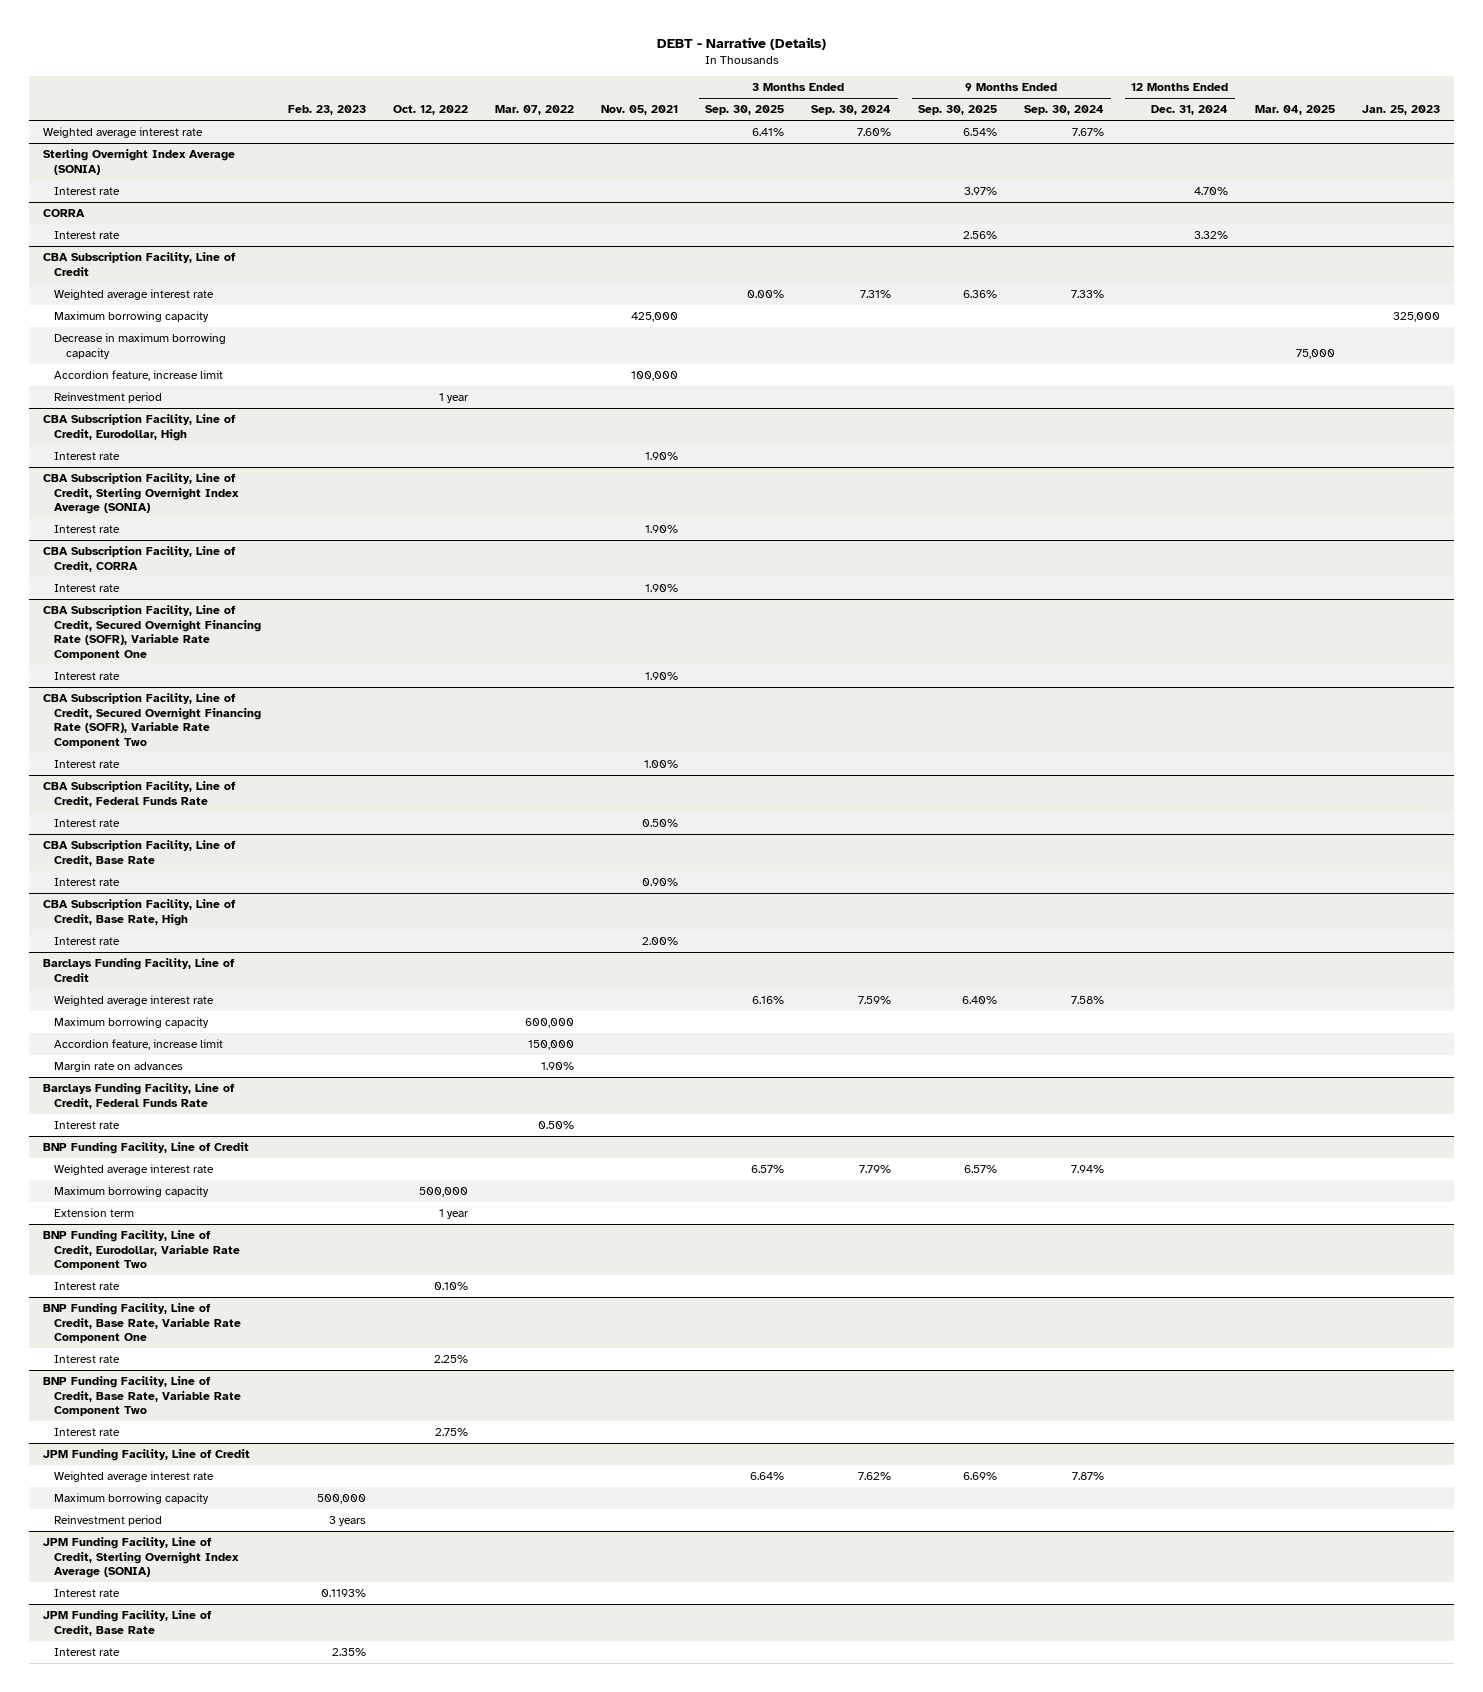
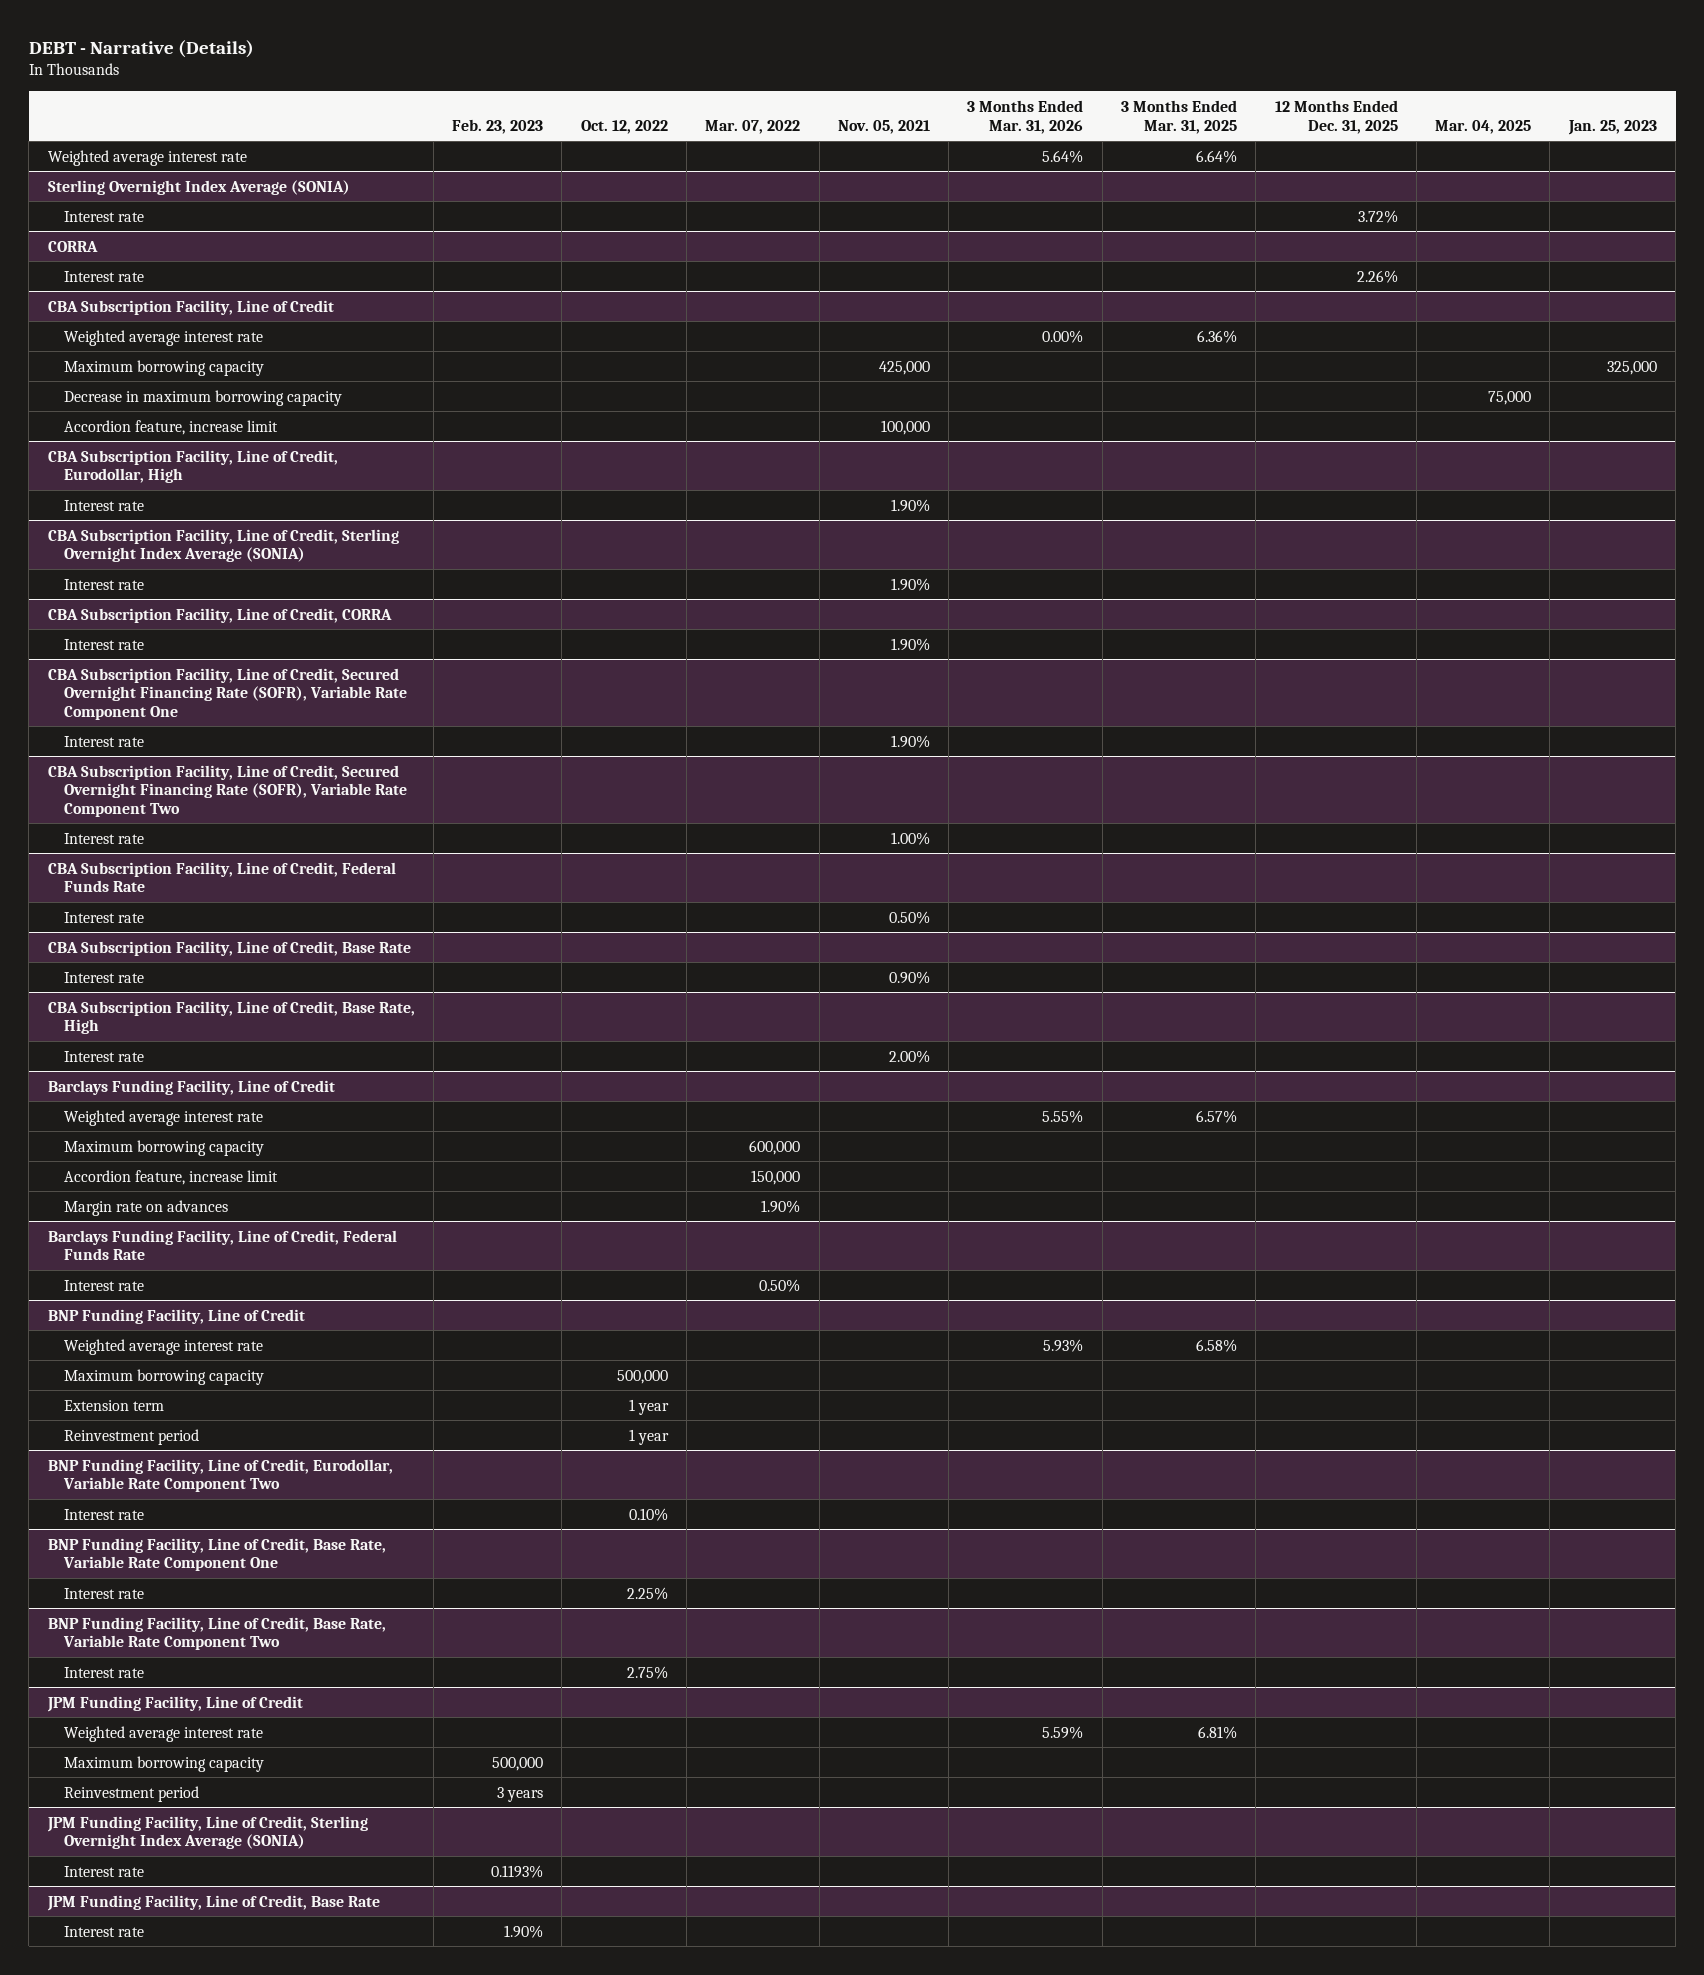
- | Feb. 23, 2023 | Oct. 12, 2022 | Mar. 07, 2022 | Nov. 05, 2021 | 3 Months Ended Sep. 30, 2025 | 3 Months Ended Sep. 30, 2024 | 9 Months Ended Sep. 30, 2025 | 9 Months Ended Sep. 30, 2024 | 12 Months Ended Dec. 31, 2024 | Mar. 04, 2025 | Jan. 25, 2023
+ | Feb. 23, 2023 | Oct. 12, 2022 | Mar. 07, 2022 | Nov. 05, 2021 | 3 Months Ended Mar. 31, 2026 | 3 Months Ended Mar. 31, 2025 | 12 Months Ended Dec. 31, 2025 | Mar. 04, 2025 | Jan. 25, 2023
@ CBA Subscription Facility, Line of Credit
- Reinvestment period | | 1 year | | | | | | | | |
@ BNP Funding Facility, Line of Credit
+ Reinvestment period | | 1 year | | | | | | |
@ JPM Funding Facility, Line of Credit, Base Rate
- Interest rate | 2.35% | | | | | | | | | |
+ Interest rate | 1.90% | | | | | | | |

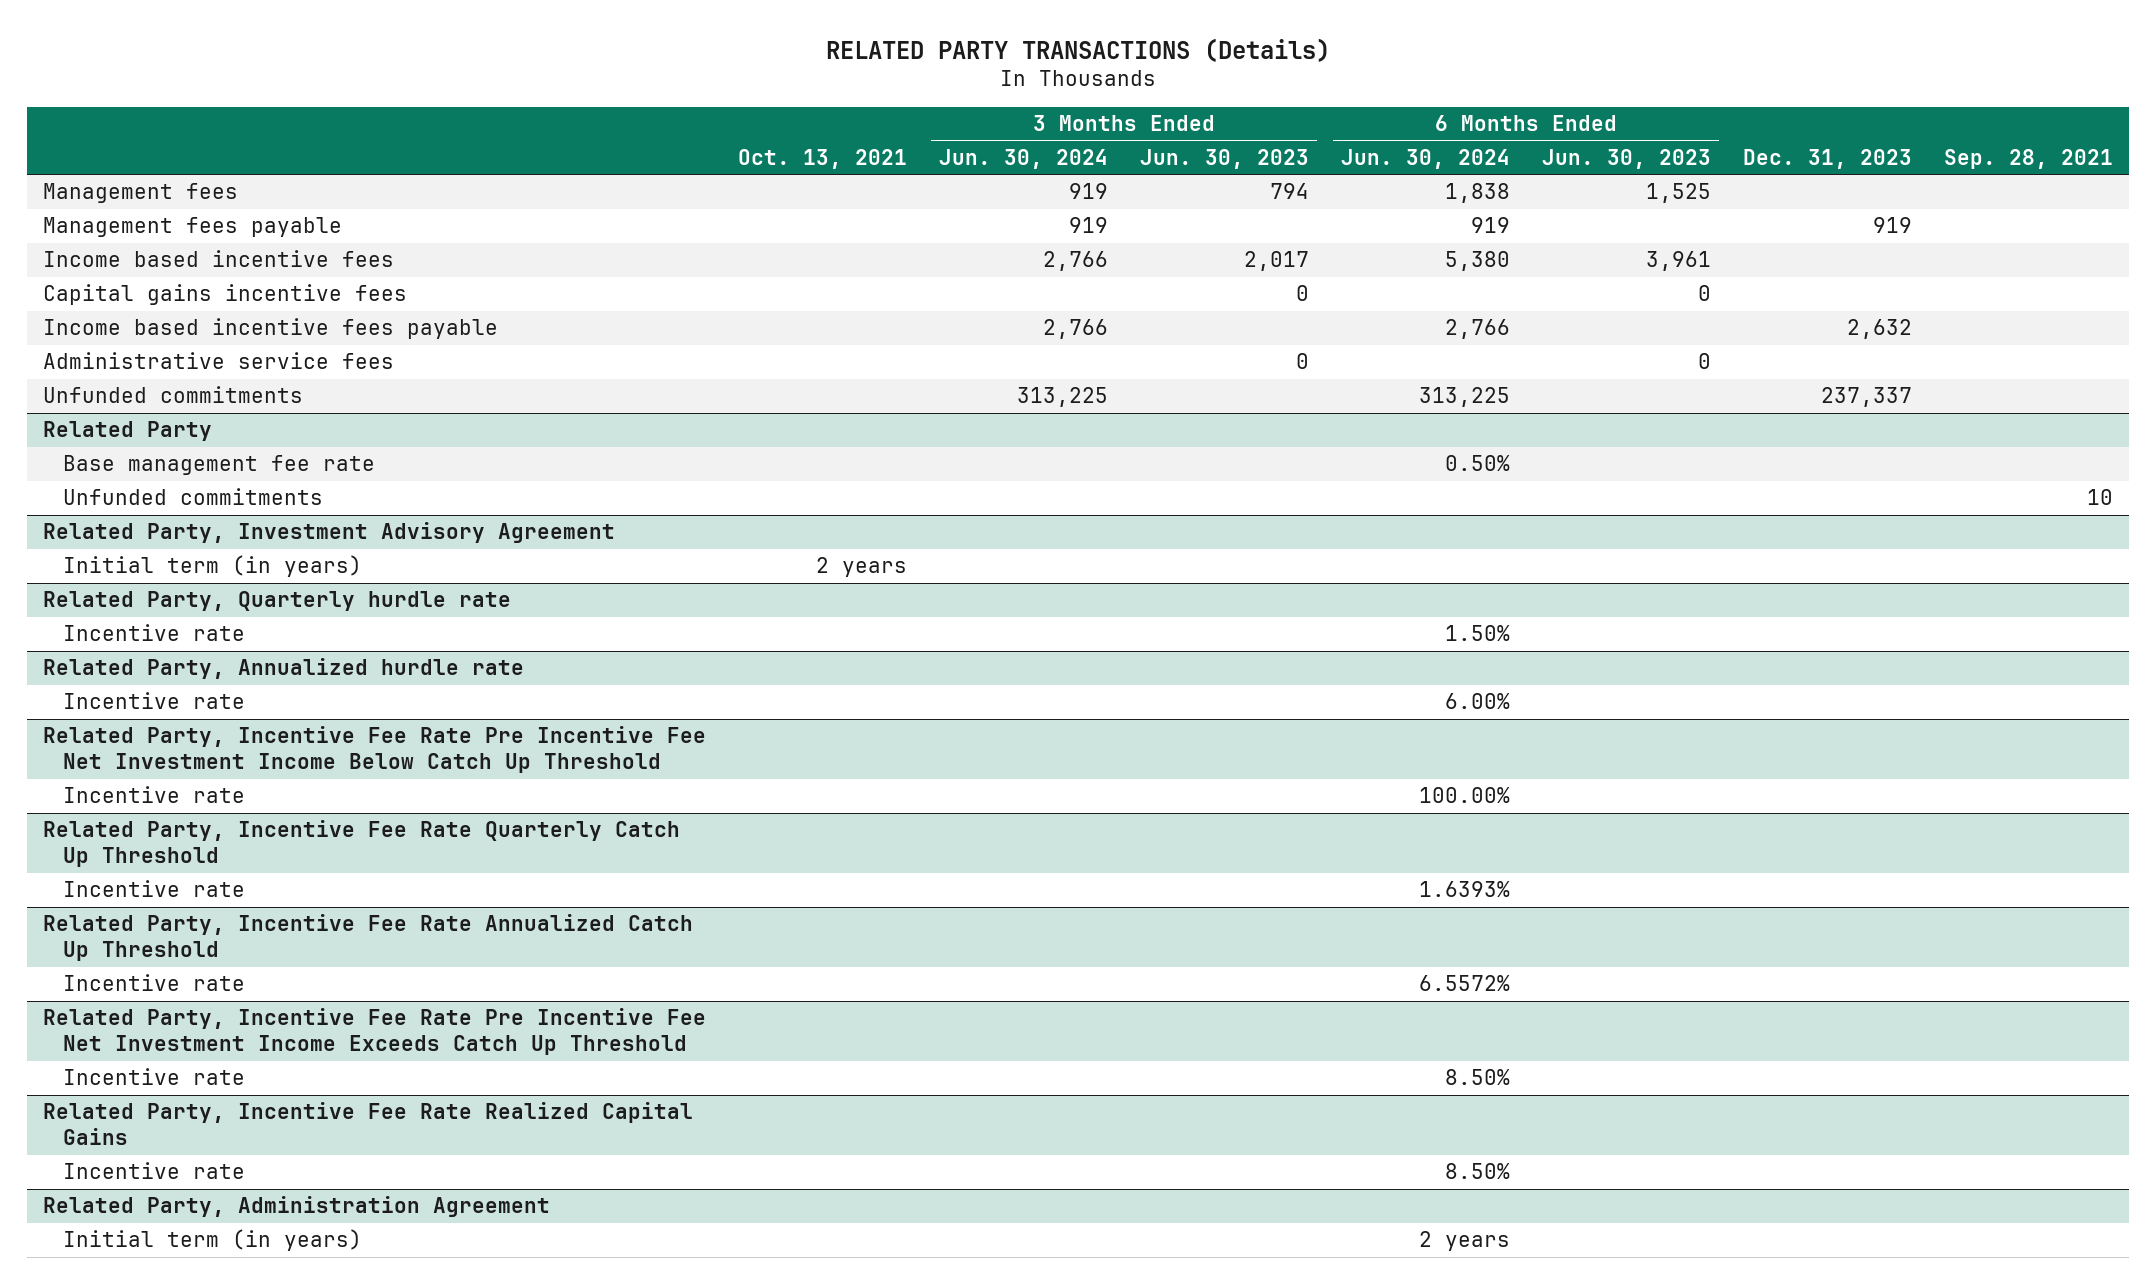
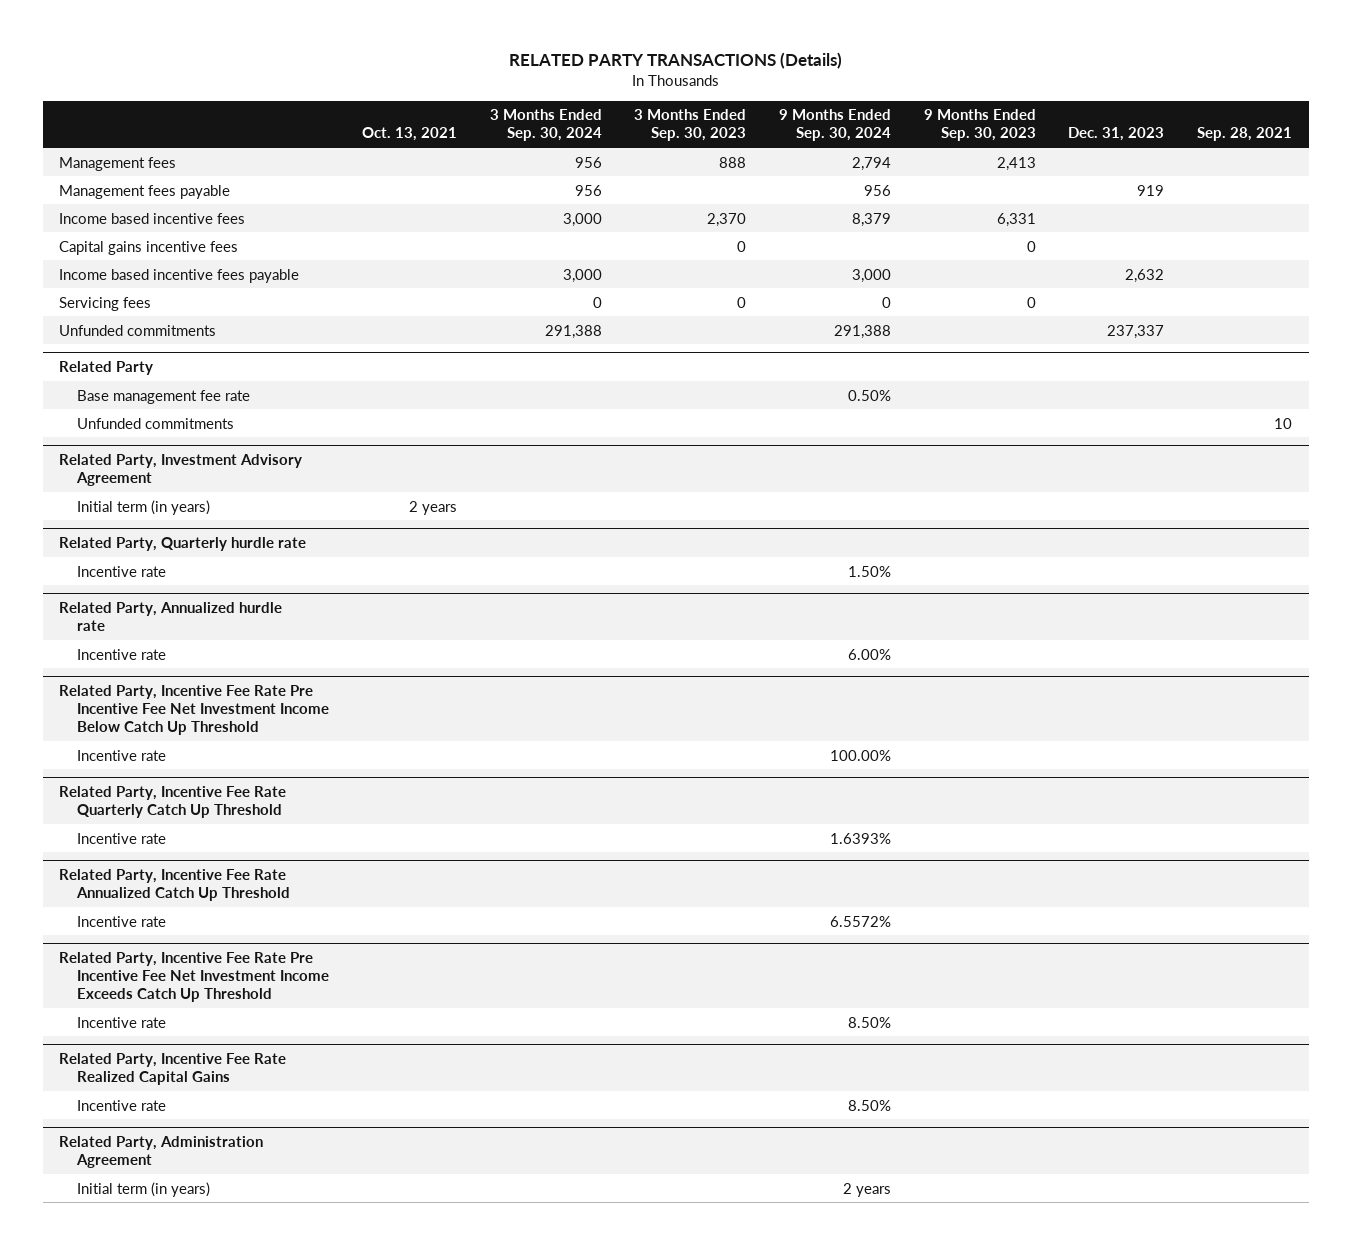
- | Oct. 13, 2021 | 3 Months Ended Jun. 30, 2024 | 3 Months Ended Jun. 30, 2023 | 6 Months Ended Jun. 30, 2024 | 6 Months Ended Jun. 30, 2023 | Dec. 31, 2023 | Sep. 28, 2021
+ | Oct. 13, 2021 | 3 Months Ended Sep. 30, 2024 | 3 Months Ended Sep. 30, 2023 | 9 Months Ended Sep. 30, 2024 | 9 Months Ended Sep. 30, 2023 | Dec. 31, 2023 | Sep. 28, 2021
- Administrative service fees | | | 0 | | 0 | |
+ Servicing fees | | 0 | 0 | 0 | 0 | |

